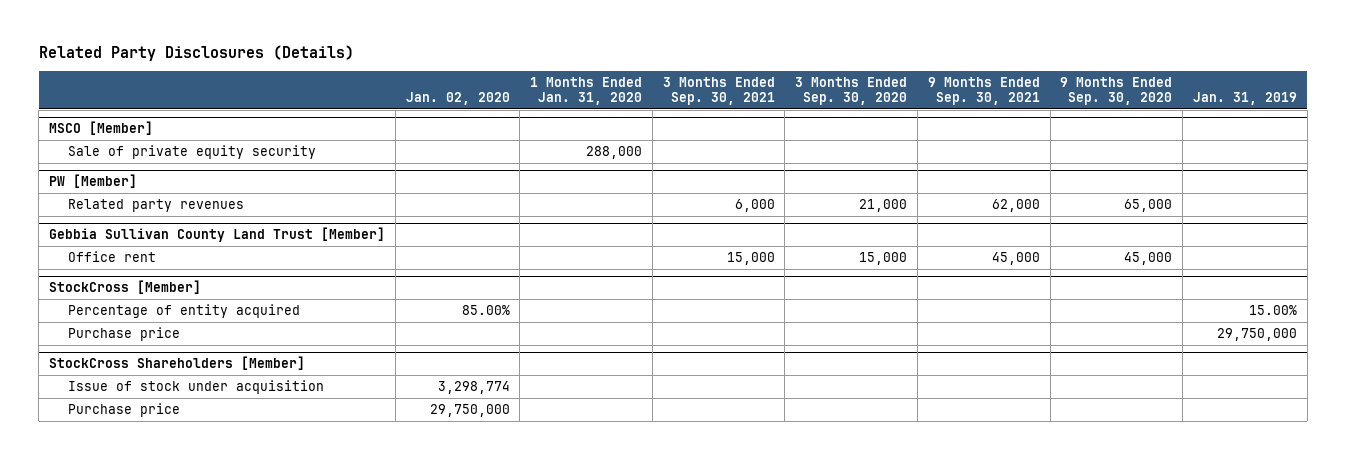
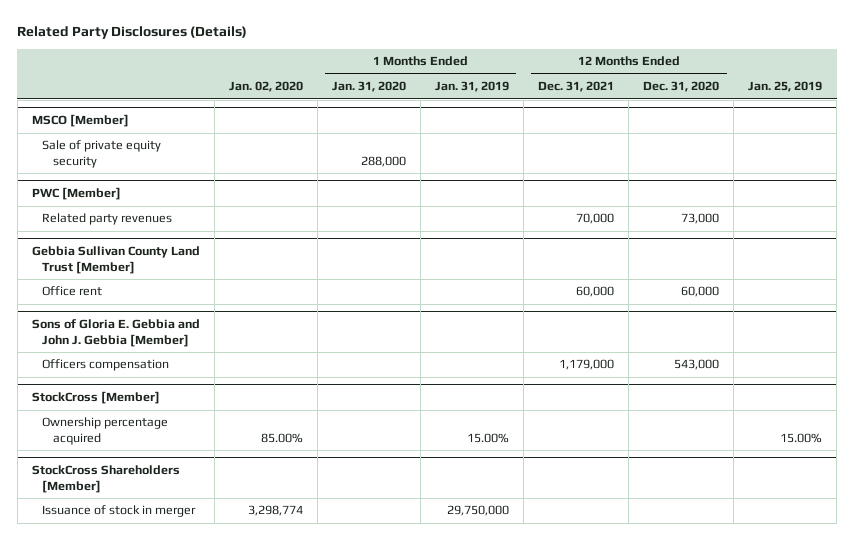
- | Jan. 02, 2020 | 1 Months Ended Jan. 31, 2020 | 3 Months Ended Sep. 30, 2021 | 3 Months Ended Sep. 30, 2020 | 9 Months Ended Sep. 30, 2021 | 9 Months Ended Sep. 30, 2020 | Jan. 31, 2019
+ | Jan. 02, 2020 | 1 Months Ended Jan. 31, 2020 | 1 Months Ended Jan. 31, 2019 | 12 Months Ended Dec. 31, 2021 | 12 Months Ended Dec. 31, 2020 | Jan. 25, 2019
- PW [Member]
- Related party revenues | | | 6,000 | 21,000 | 62,000 | 65,000 |
+ PWC [Member]
+ Related party revenues | | | | 70,000 | 73,000 |
+ Sons of Gloria E. Gebbia and John J. Gebbia [Member]
+ Officers compensation | | | | 1,179,000 | 543,000 |
@ StockCross [Member]
- Percentage of entity acquired | 85.00% | | | | | | 15.00%
- Purchase price | | | | | | | 29,750,000
+ Ownership percentage acquired | 85.00% | | 15.00% | | | 15.00%
@ StockCross Shareholders [Member]
- Issue of stock under acquisition | 3,298,774 | | | | | |
- Purchase price | 29,750,000 | | | | | |
+ Issuance of stock in merger | 3,298,774 | | 29,750,000 | | |

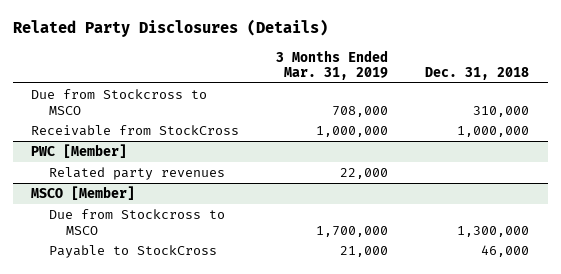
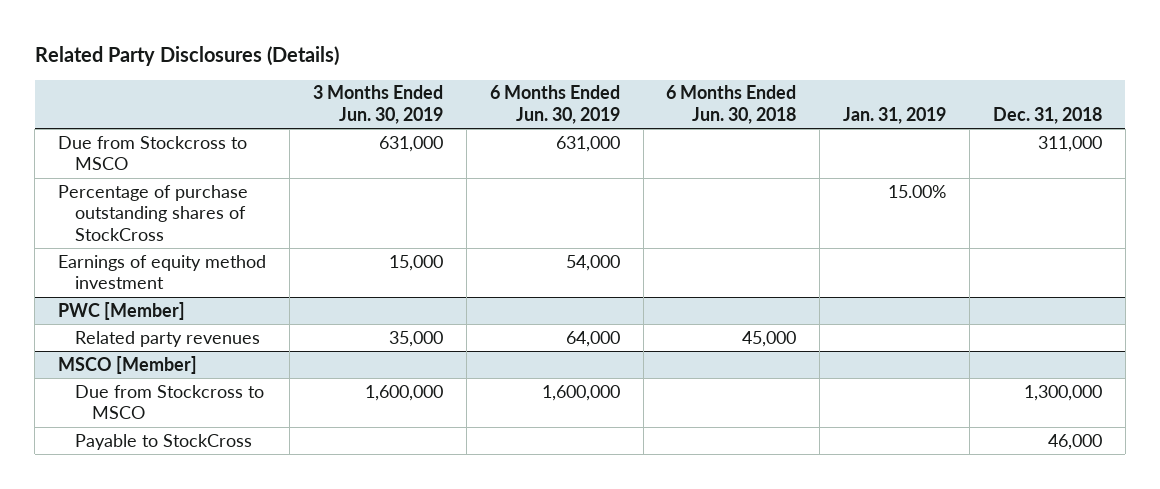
- | 3 Months Ended Mar. 31, 2019 | Dec. 31, 2018
+ | 3 Months Ended Jun. 30, 2019 | 6 Months Ended Jun. 30, 2019 | 6 Months Ended Jun. 30, 2018 | Jan. 31, 2019 | Dec. 31, 2018
- Due from Stockcross to MSCO | 708,000 | 310,000
- Receivable from StockCross | 1,000,000 | 1,000,000
+ Due from Stockcross to MSCO | 631,000 | 631,000 | | | 311,000
+ Percentage of purchase outstanding shares of StockCross | | | | 15.00% |
+ Earnings of equity method investment | 15,000 | 54,000 | | |

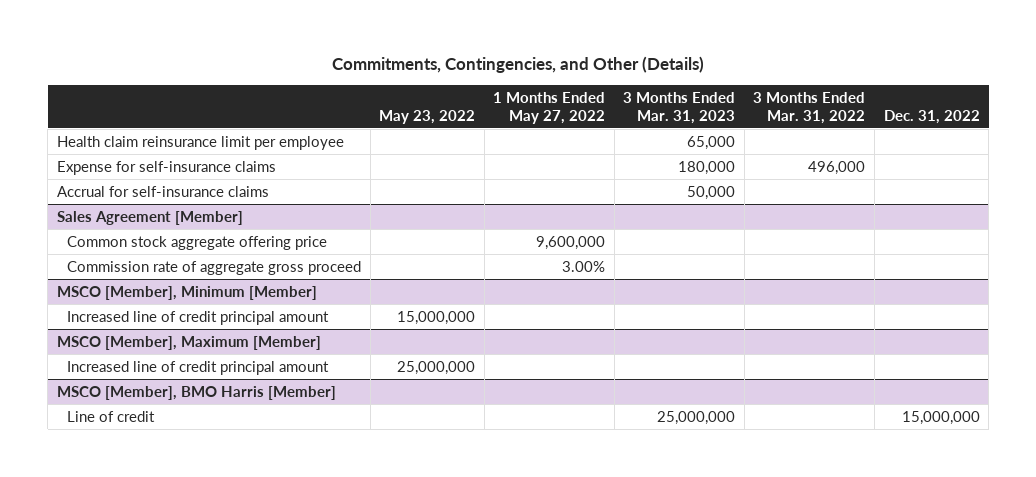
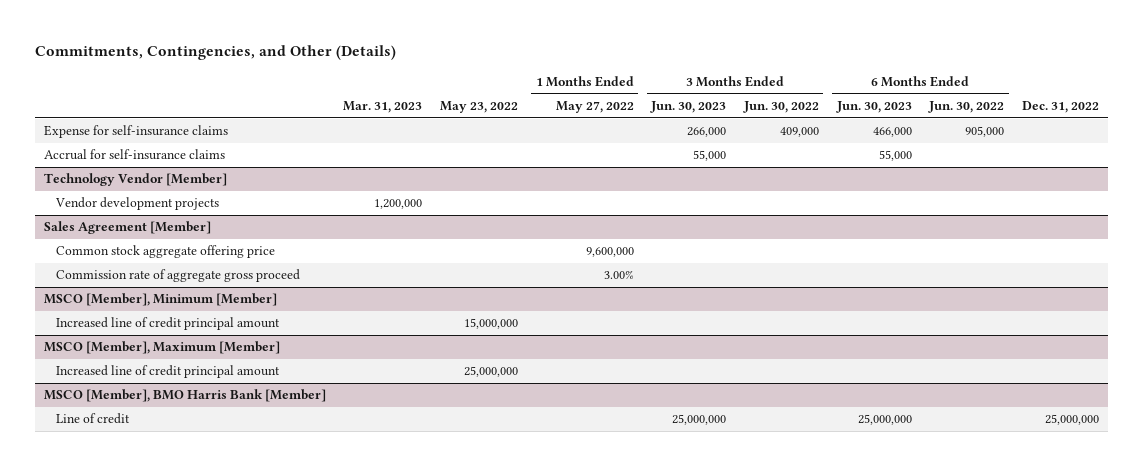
- | May 23, 2022 | 1 Months Ended May 27, 2022 | 3 Months Ended Mar. 31, 2023 | 3 Months Ended Mar. 31, 2022 | Dec. 31, 2022
+ | Mar. 31, 2023 | May 23, 2022 | 1 Months Ended May 27, 2022 | 3 Months Ended Jun. 30, 2023 | 3 Months Ended Jun. 30, 2022 | 6 Months Ended Jun. 30, 2023 | 6 Months Ended Jun. 30, 2022 | Dec. 31, 2022
- Health claim reinsurance limit per employee | | | 65,000 | |
+ Technology Vendor [Member]
+ Vendor development projects | 1,200,000 | | | | | | |
- MSCO [Member], BMO Harris [Member]
- Line of credit | | | 25,000,000 | | 15,000,000
+ MSCO [Member], BMO Harris Bank [Member]
+ Line of credit | | | | 25,000,000 | | 25,000,000 | | 25,000,000

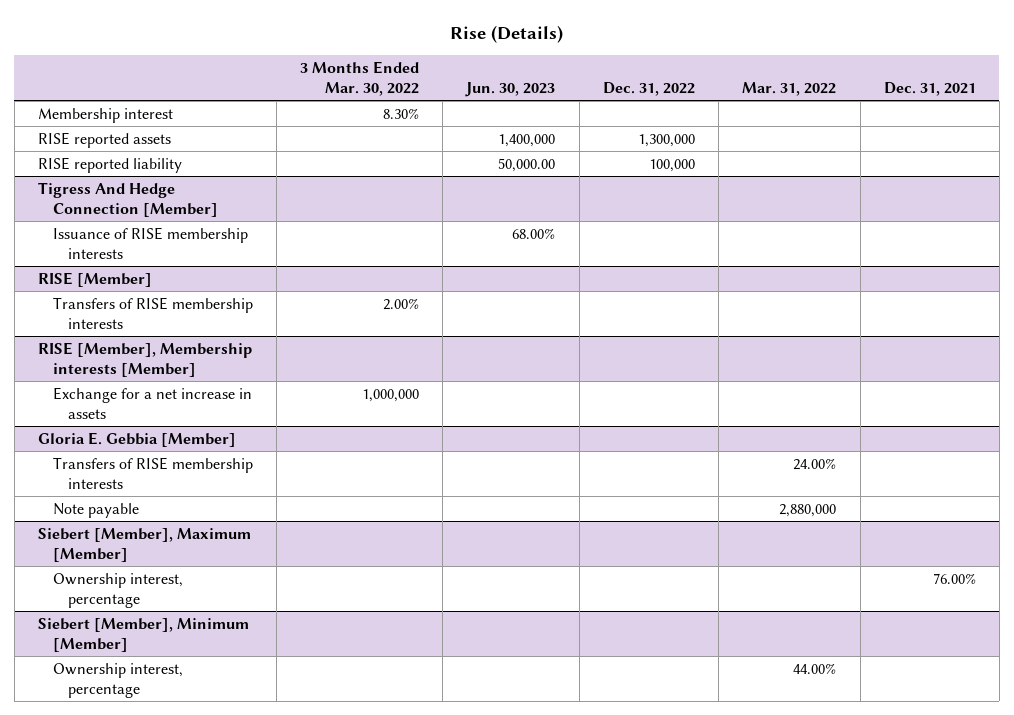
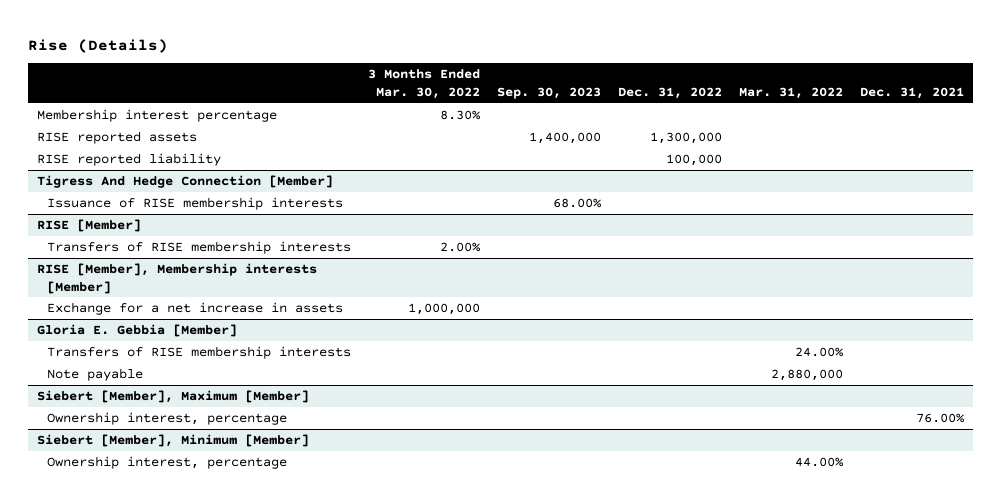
- | 3 Months Ended Mar. 30, 2022 | Jun. 30, 2023 | Dec. 31, 2022 | Mar. 31, 2022 | Dec. 31, 2021
+ | 3 Months Ended Mar. 30, 2022 | Sep. 30, 2023 | Dec. 31, 2022 | Mar. 31, 2022 | Dec. 31, 2021
- Membership interest | 8.30% | | | |
+ Membership interest percentage | 8.30% | | | |

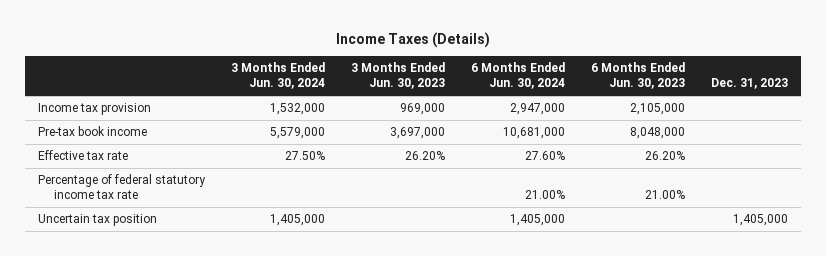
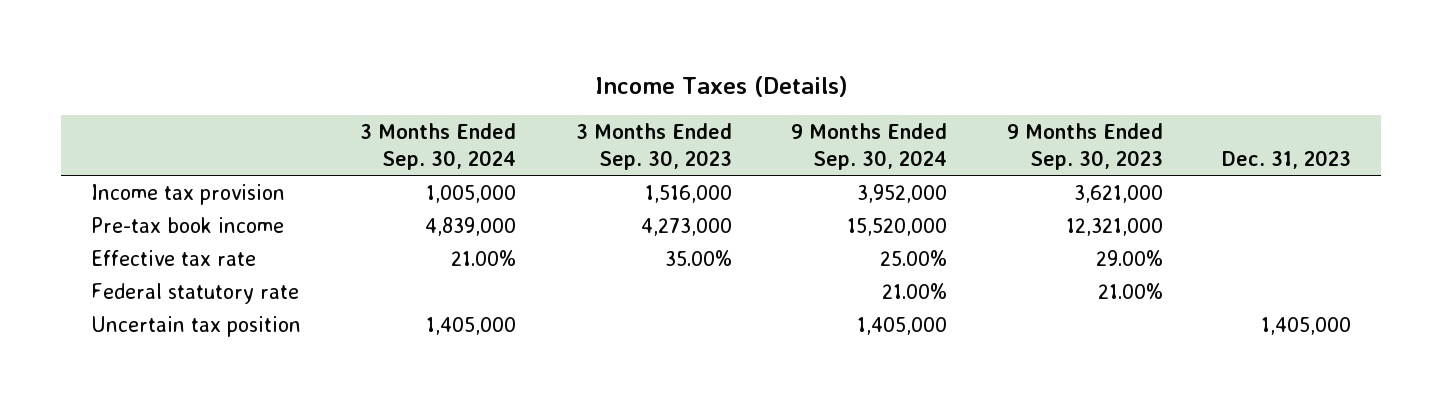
- | 3 Months Ended Jun. 30, 2024 | 3 Months Ended Jun. 30, 2023 | 6 Months Ended Jun. 30, 2024 | 6 Months Ended Jun. 30, 2023 | Dec. 31, 2023
+ | 3 Months Ended Sep. 30, 2024 | 3 Months Ended Sep. 30, 2023 | 9 Months Ended Sep. 30, 2024 | 9 Months Ended Sep. 30, 2023 | Dec. 31, 2023
- Percentage of federal statutory income tax rate | | | 21.00% | 21.00% |
+ Federal statutory rate | | | 21.00% | 21.00% |

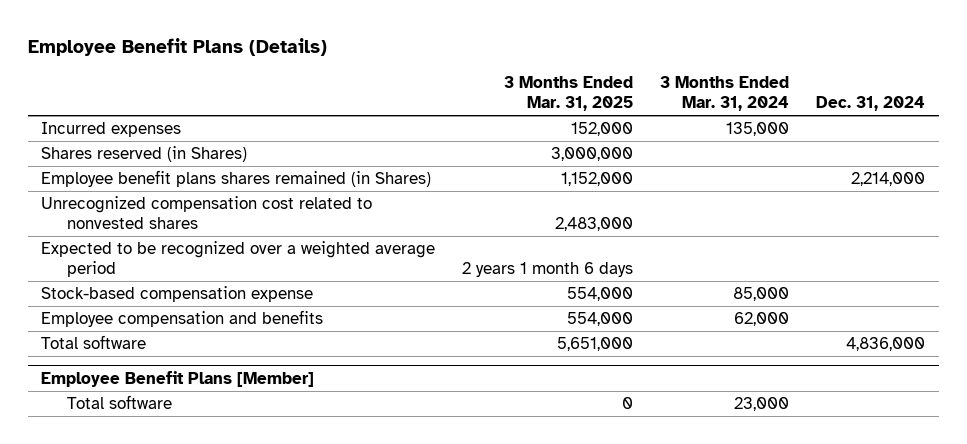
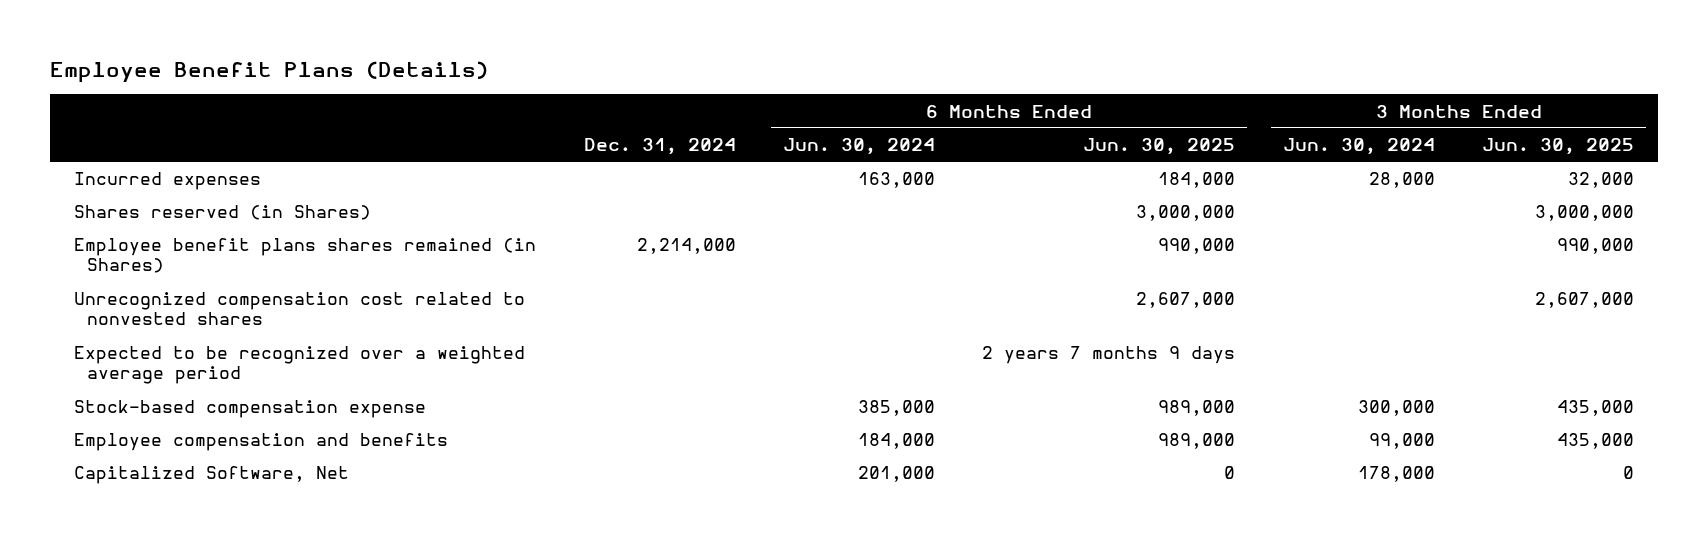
- | 3 Months Ended Mar. 31, 2025 | 3 Months Ended Mar. 31, 2024 | Dec. 31, 2024
+ | Dec. 31, 2024 | 6 Months Ended Jun. 30, 2024 | 6 Months Ended Jun. 30, 2025 | 3 Months Ended Jun. 30, 2024 | 3 Months Ended Jun. 30, 2025
- Total software | 5,651,000 | | 4,836,000
- Employee Benefit Plans [Member]
- Total software | 0 | 23,000 |
+ Capitalized Software, Net | | 201,000 | 0 | 178,000 | 0

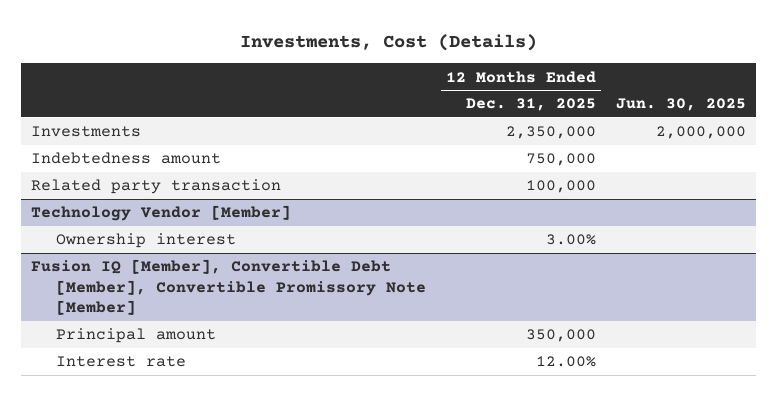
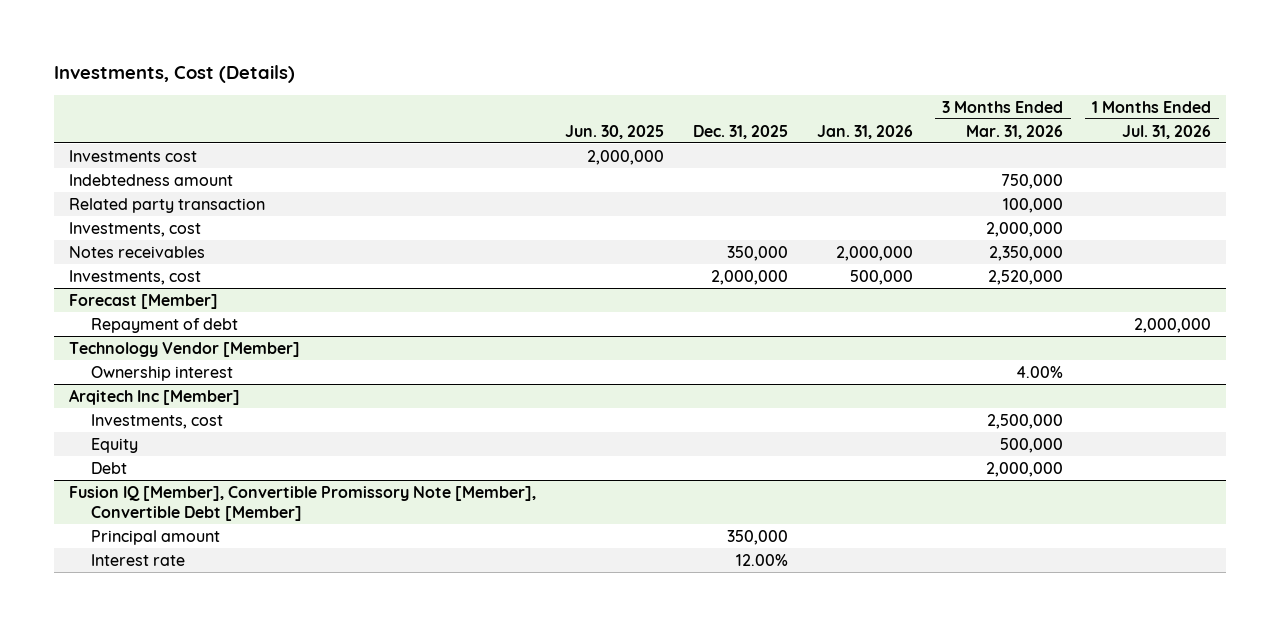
- | 12 Months Ended Dec. 31, 2025 | Jun. 30, 2025
+ | Jun. 30, 2025 | Dec. 31, 2025 | Jan. 31, 2026 | 3 Months Ended Mar. 31, 2026 | 1 Months Ended Jul. 31, 2026
- Investments | 2,350,000 | 2,000,000
+ Investments cost | 2,000,000 | | | |
+ Investments, cost | | | | 2,000,000 |
+ Notes receivables | | 350,000 | 2,000,000 | 2,350,000 |
+ Investments, cost | | 2,000,000 | 500,000 | 2,520,000 |
+ Forecast [Member]
+ Repayment of debt | | | | | 2,000,000
- Fusion IQ [Member], Convertible Debt [Member], Convertible Promissory Note [Member]
+ Arqitech Inc [Member]
+ Investments, cost | | | | 2,500,000 |
+ Equity | | | | 500,000 |
+ Debt | | | | 2,000,000 |
+ Fusion IQ [Member], Convertible Promissory Note [Member], Convertible Debt [Member]

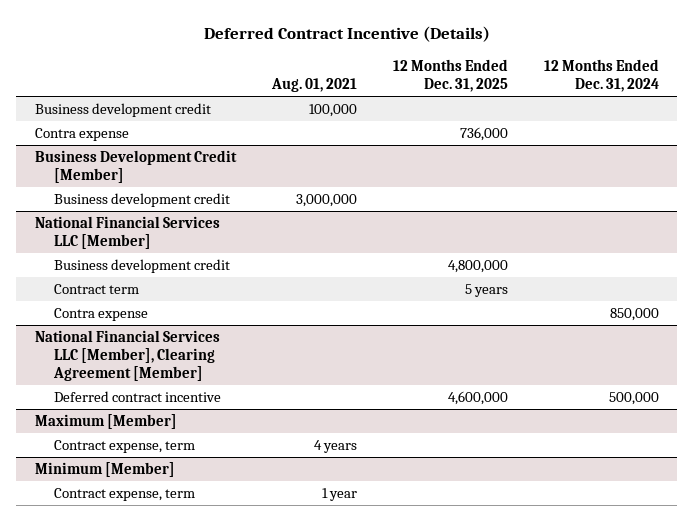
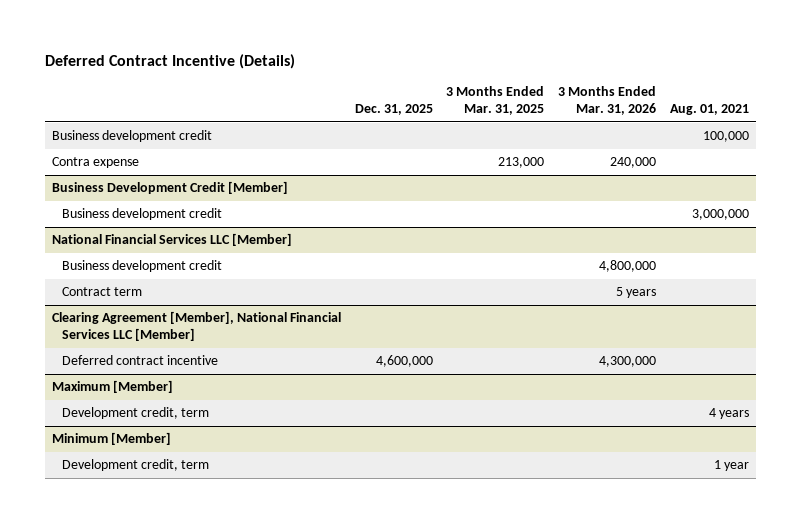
- | Aug. 01, 2021 | 12 Months Ended Dec. 31, 2025 | 12 Months Ended Dec. 31, 2024
+ | Dec. 31, 2025 | 3 Months Ended Mar. 31, 2025 | 3 Months Ended Mar. 31, 2026 | Aug. 01, 2021
@ National Financial Services LLC [Member]
- Contra expense | | | 850,000
- National Financial Services LLC [Member], Clearing Agreement [Member]
+ Clearing Agreement [Member], National Financial Services LLC [Member]
@ Maximum [Member]
- Contract expense, term | 4 years | |
+ Development credit, term | | | | 4 years
@ Minimum [Member]
- Contract expense, term | 1 year | |
+ Development credit, term | | | | 1 year

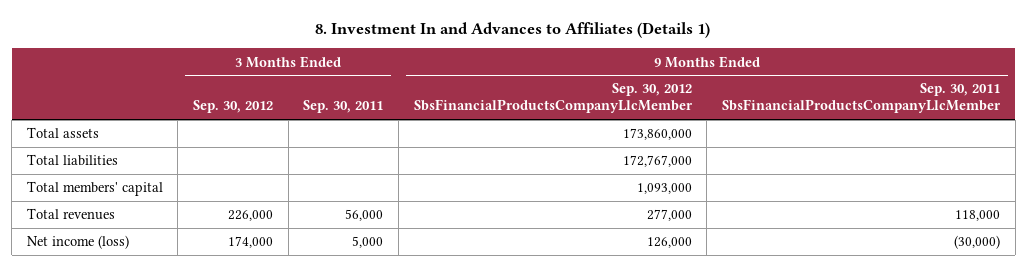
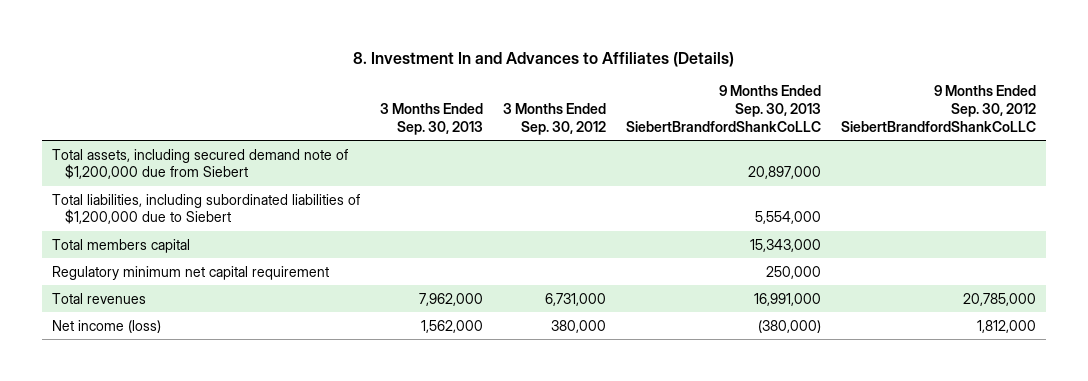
- 8. Investment In and Advances to Affiliates (Details 1)
+ 8. Investment In and Advances to Affiliates (Details)
- | 3 Months Ended Sep. 30, 2012 | 3 Months Ended Sep. 30, 2011 | 9 Months Ended Sep. 30, 2012 SbsFinancialProductsCompanyLlcMember | 9 Months Ended Sep. 30, 2011 SbsFinancialProductsCompanyLlcMember
+ | 3 Months Ended Sep. 30, 2013 | 3 Months Ended Sep. 30, 2012 | 9 Months Ended Sep. 30, 2013 SiebertBrandfordShankCoLLC | 9 Months Ended Sep. 30, 2012 SiebertBrandfordShankCoLLC
- Total assets | | | 173,860,000 |
- Total liabilities | | | 172,767,000 |
- Total members' capital | | | 1,093,000 |
- Total revenues | 226,000 | 56,000 | 277,000 | 118,000
- Net income (loss) | 174,000 | 5,000 | 126,000 | (30,000)
+ Total assets, including secured demand note of $1,200,000 due from Siebert | | | 20,897,000 |
+ Total liabilities, including subordinated liabilities of $1,200,000 due to Siebert | | | 5,554,000 |
+ Total members capital | | | 15,343,000 |
+ Regulatory minimum net capital requirement | | | 250,000 |
+ Total revenues | 7,962,000 | 6,731,000 | 16,991,000 | 20,785,000
+ Net income (loss) | 1,562,000 | 380,000 | (380,000) | 1,812,000

